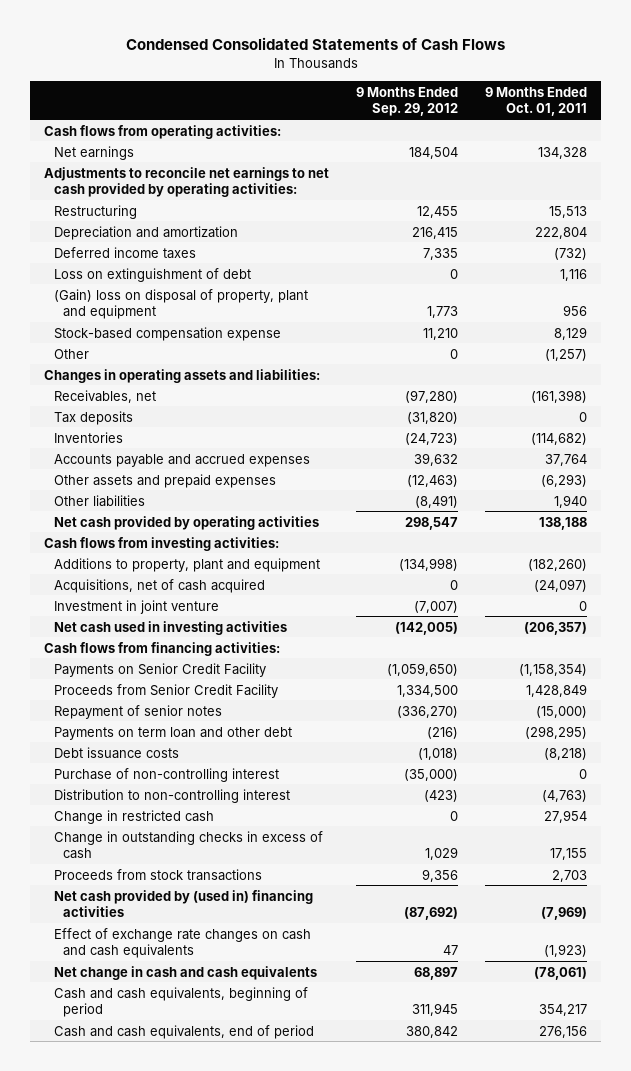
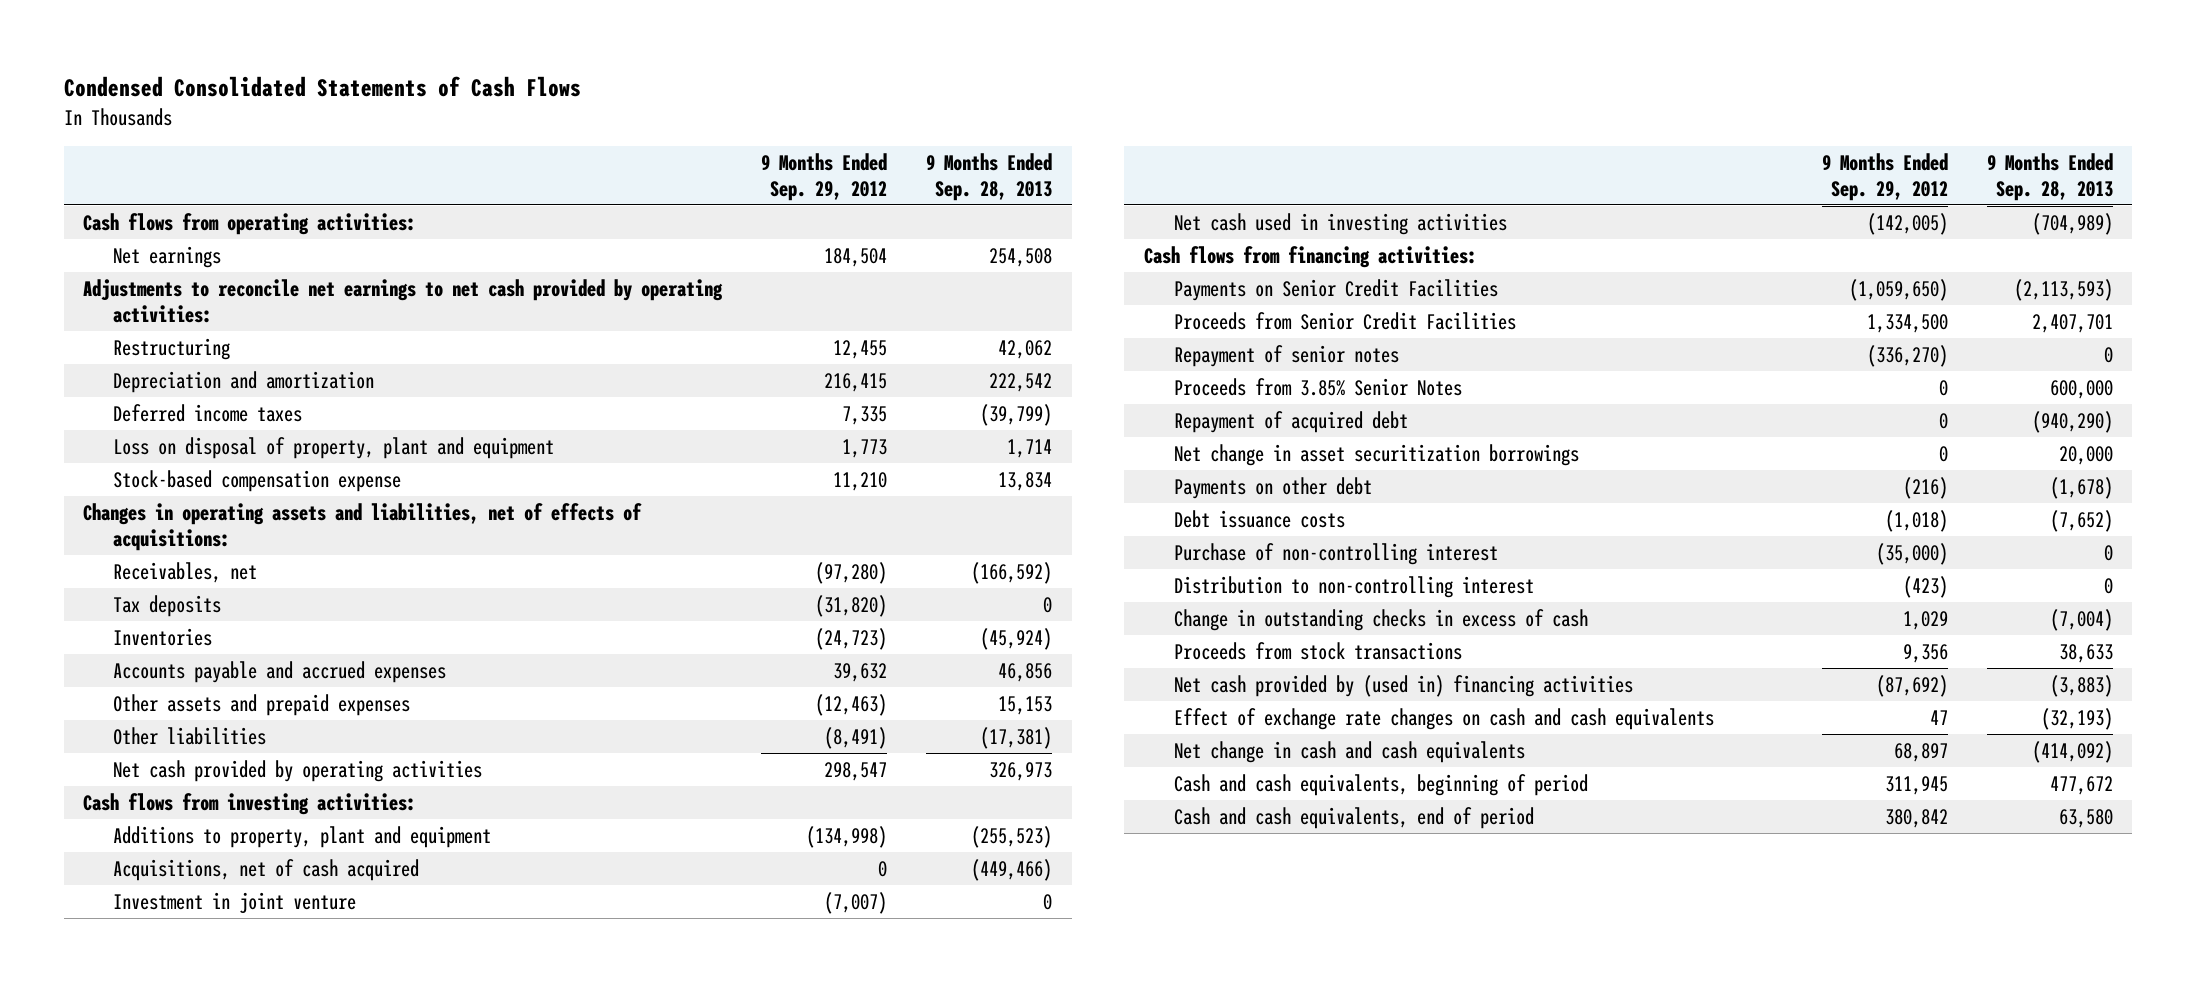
- | 9 Months Ended Sep. 29, 2012 | 9 Months Ended Oct. 01, 2011
+ | 9 Months Ended Sep. 29, 2012 | 9 Months Ended Sep. 28, 2013
- Loss on extinguishment of debt | 0 | 1,116
- (Gain) loss on disposal of property, plant and equipment | 1,773 | 956
+ Loss on disposal of property, plant and equipment | 1,773 | 1,714
- Other | 0 | (1,257)
- Changes in operating assets and liabilities:
+ Changes in operating assets and liabilities, net of effects of acquisitions:
- Payments on Senior Credit Facility | (1,059,650) | (1,158,354)
- Proceeds from Senior Credit Facility | 1,334,500 | 1,428,849
+ Payments on Senior Credit Facilities | (1,059,650) | (2,113,593)
+ Proceeds from Senior Credit Facilities | 1,334,500 | 2,407,701
- Payments on term loan and other debt | (216) | (298,295)
+ Proceeds from 3.85% Senior Notes | 0 | 600,000
+ Repayment of acquired debt | 0 | (940,290)
+ Net change in asset securitization borrowings | 0 | 20,000
+ Payments on other debt | (216) | (1,678)
- Change in restricted cash | 0 | 27,954

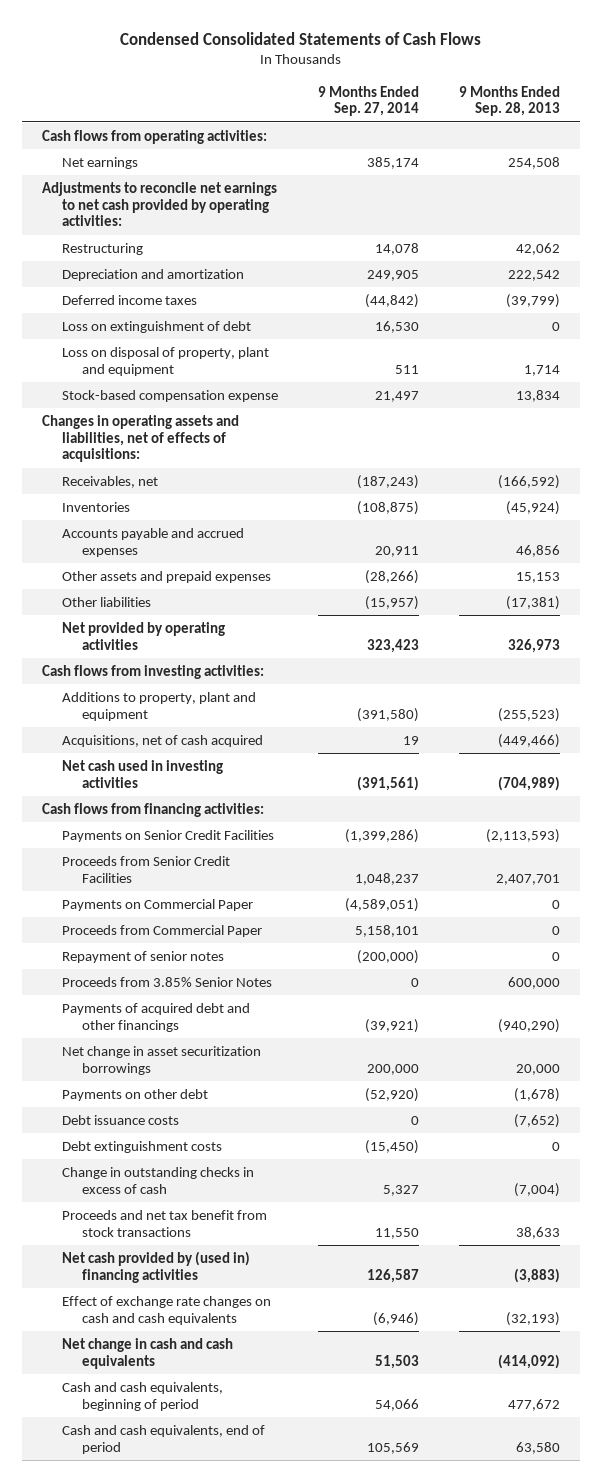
- | 9 Months Ended Sep. 29, 2012 | 9 Months Ended Sep. 28, 2013
+ | 9 Months Ended Sep. 27, 2014 | 9 Months Ended Sep. 28, 2013
+ Loss on extinguishment of debt | 16,530 | 0
- Tax deposits | (31,820) | 0
- Net cash provided by operating activities | 298,547 | 326,973
+ Net provided by operating activities | 323,423 | 326,973
- Investment in joint venture | (7,007) | 0
+ Payments on Commercial Paper | (4,589,051) | 0
+ Proceeds from Commercial Paper | 5,158,101 | 0
- Repayment of acquired debt | 0 | (940,290)
+ Payments of acquired debt and other financings | (39,921) | (940,290)
- Purchase of non-controlling interest | (35,000) | 0
- Distribution to non-controlling interest | (423) | 0
+ Debt extinguishment costs | (15,450) | 0
- Proceeds from stock transactions | 9,356 | 38,633
+ Proceeds and net tax benefit from stock transactions | 11,550 | 38,633

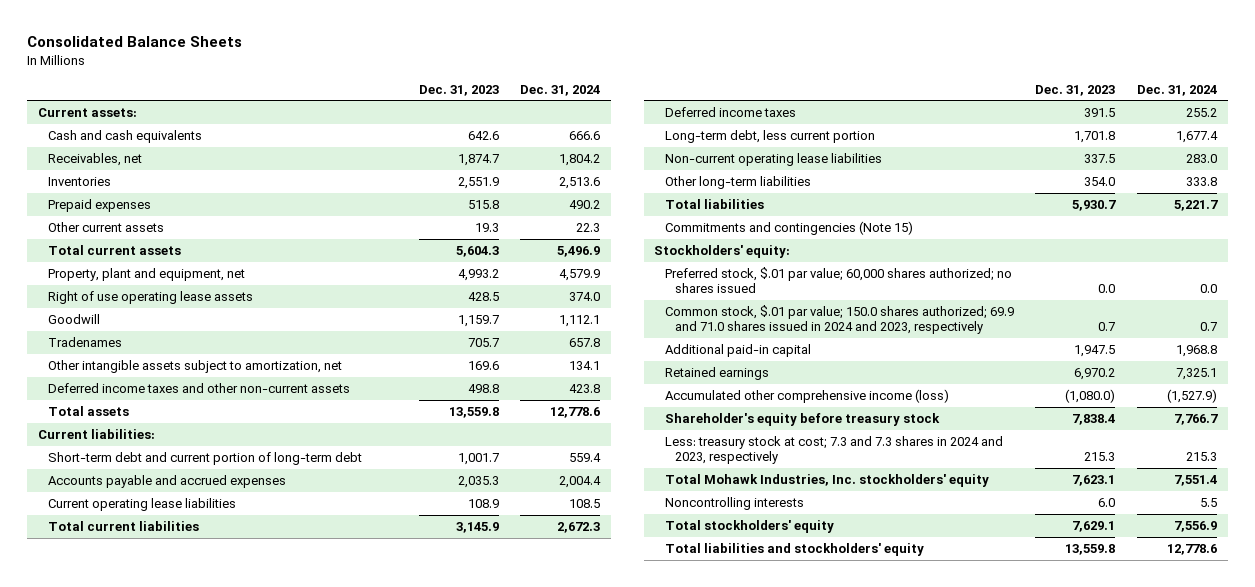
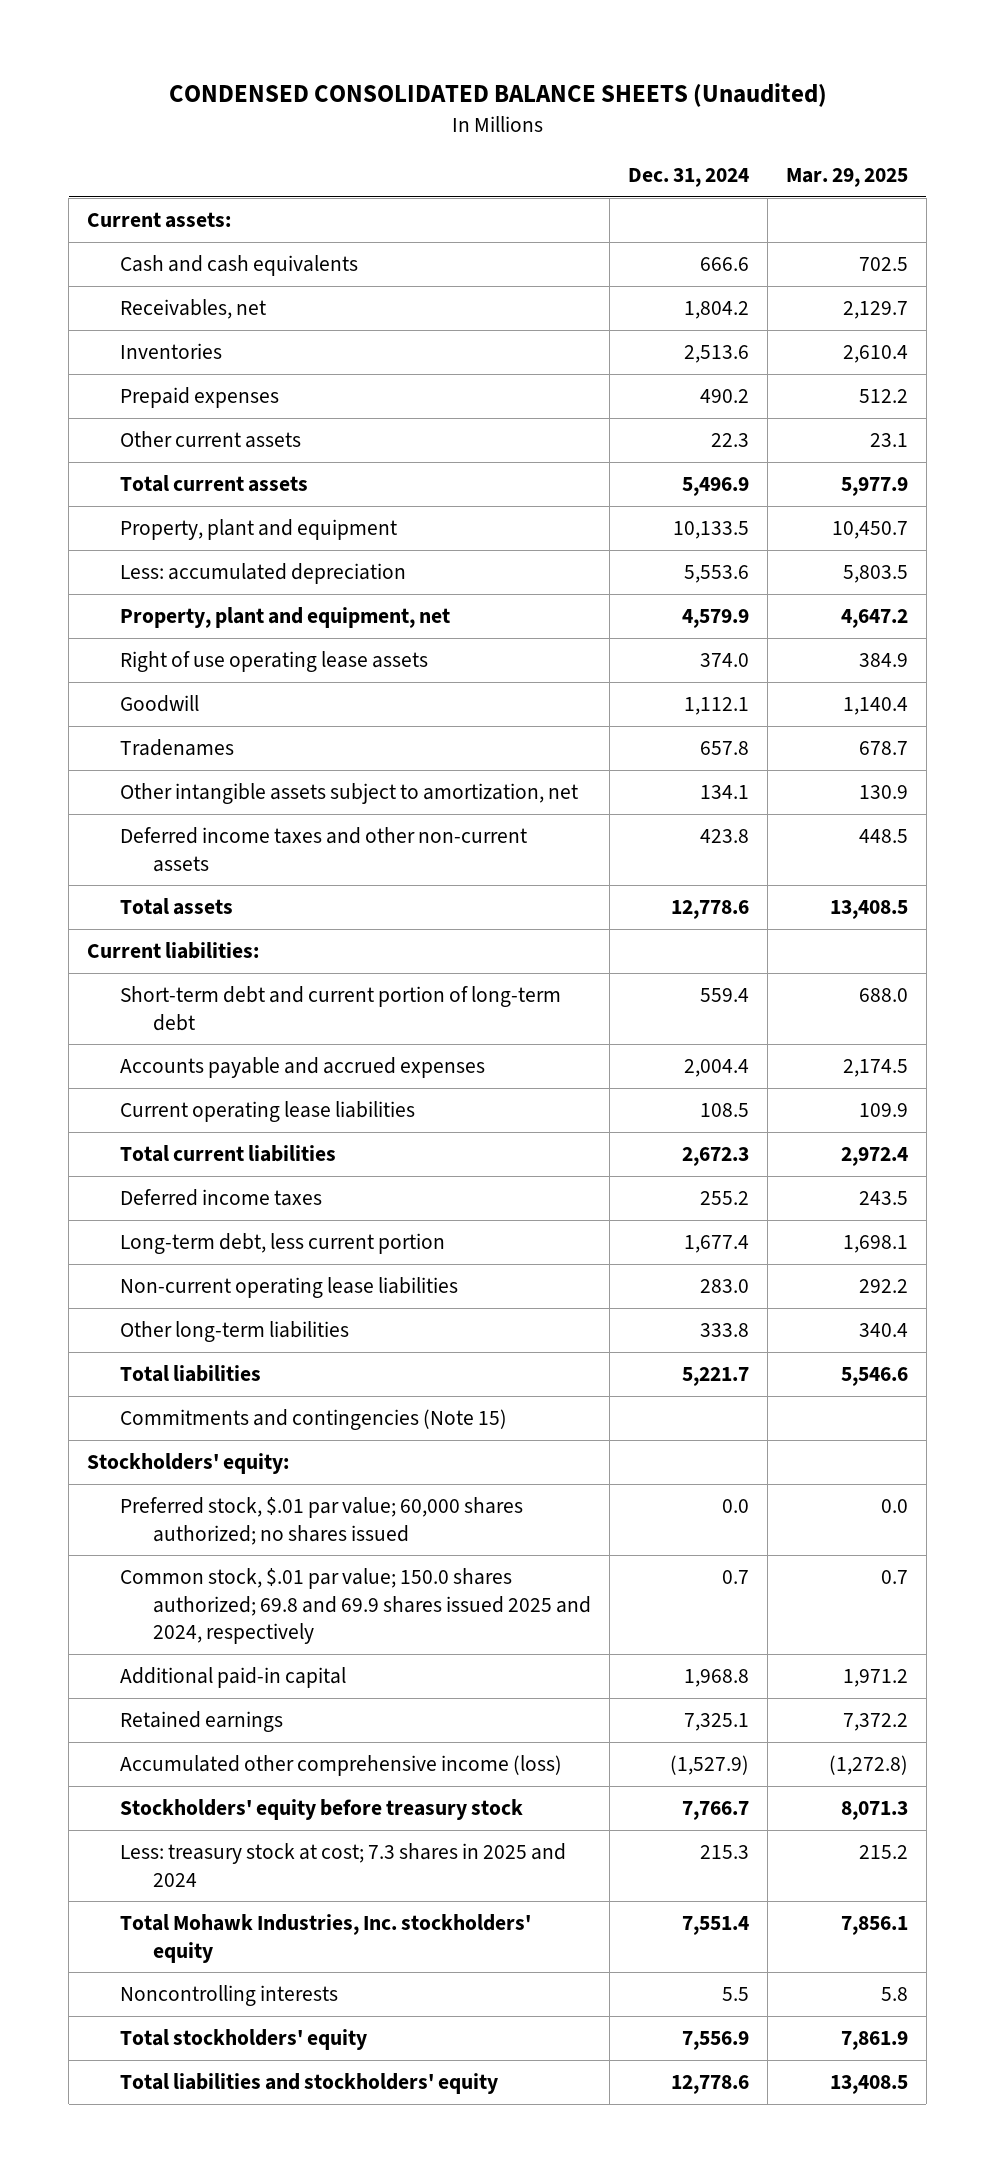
- Consolidated Balance Sheets
+ CONDENSED CONSOLIDATED BALANCE SHEETS (Unaudited)
- | Dec. 31, 2023 | Dec. 31, 2024
+ | Dec. 31, 2024 | Mar. 29, 2025
+ Property, plant and equipment | 10,133.5 | 10,450.7
+ Less: accumulated depreciation | 5,553.6 | 5,803.5
- Common stock, $.01 par value; 150.0 shares authorized; 69.9 and 71.0 shares issued in 2024 and 2023, respectively | 0.7 | 0.7
+ Common stock, $.01 par value; 150.0 shares authorized; 69.8 and 69.9 shares issued 2025 and 2024, respectively | 0.7 | 0.7
- Shareholder's equity before treasury stock | 7,838.4 | 7,766.7
- Less: treasury stock at cost; 7.3 and 7.3 shares in 2024 and 2023, respectively | 215.3 | 215.3
+ Stockholders' equity before treasury stock | 7,766.7 | 8,071.3
+ Less: treasury stock at cost; 7.3 shares in 2025 and 2024 | 215.3 | 215.2

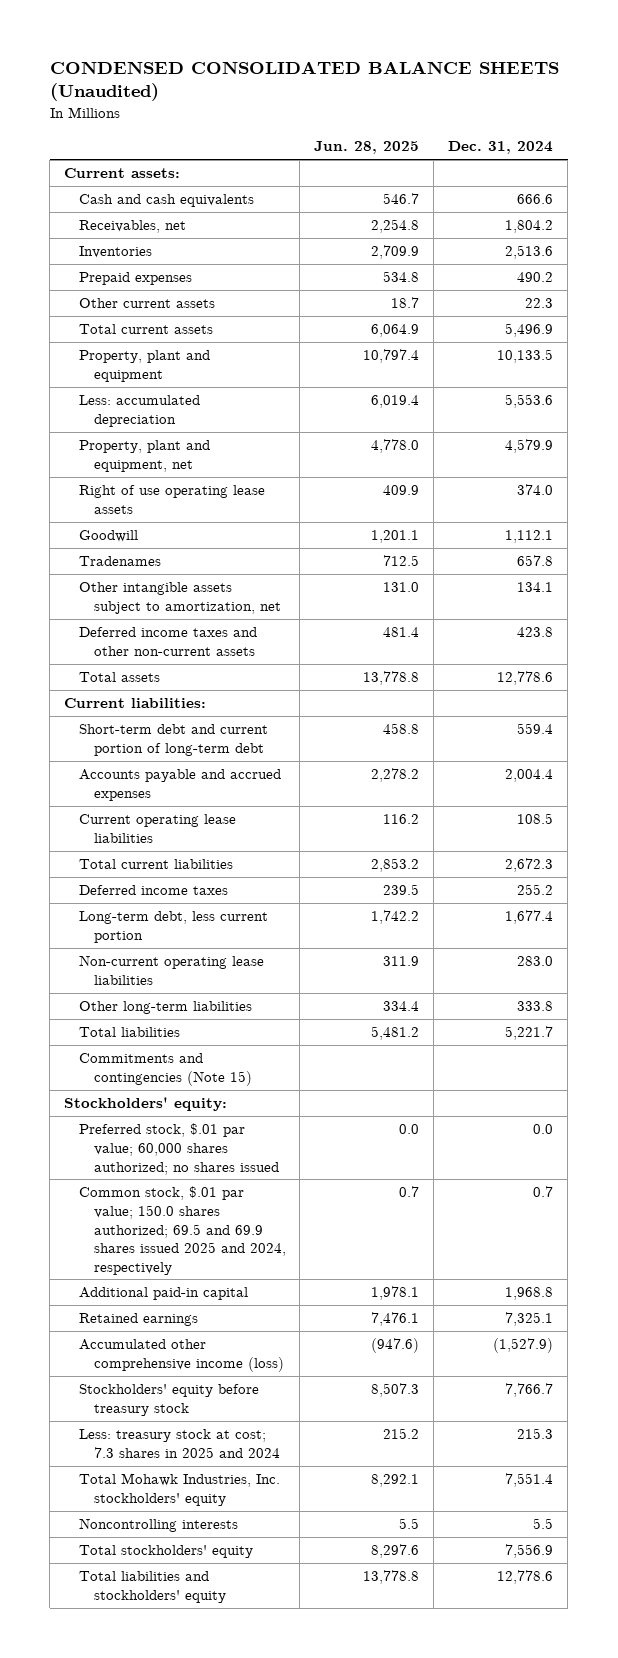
- | Dec. 31, 2024 | Mar. 29, 2025
+ | Jun. 28, 2025 | Dec. 31, 2024
- Common stock, $.01 par value; 150.0 shares authorized; 69.8 and 69.9 shares issued 2025 and 2024, respectively | 0.7 | 0.7
+ Common stock, $.01 par value; 150.0 shares authorized; 69.5 and 69.9 shares issued 2025 and 2024, respectively | 0.7 | 0.7

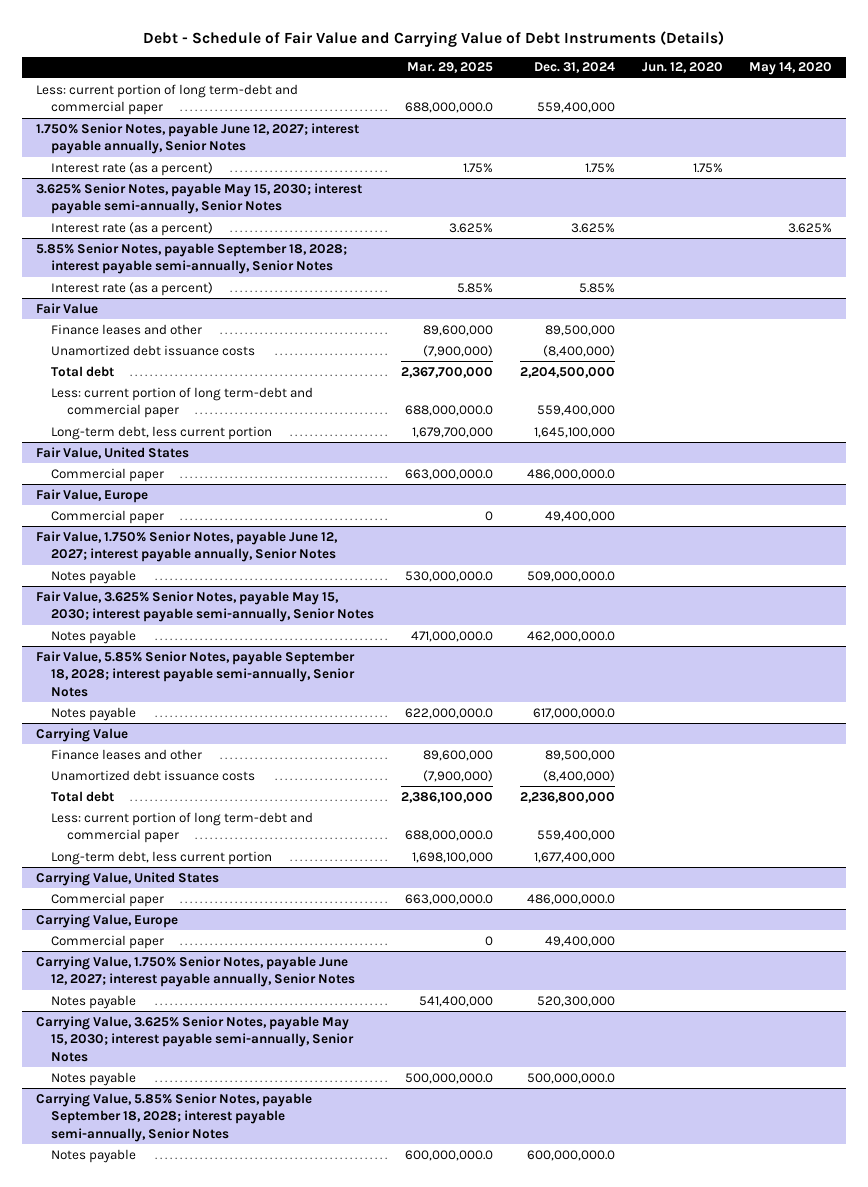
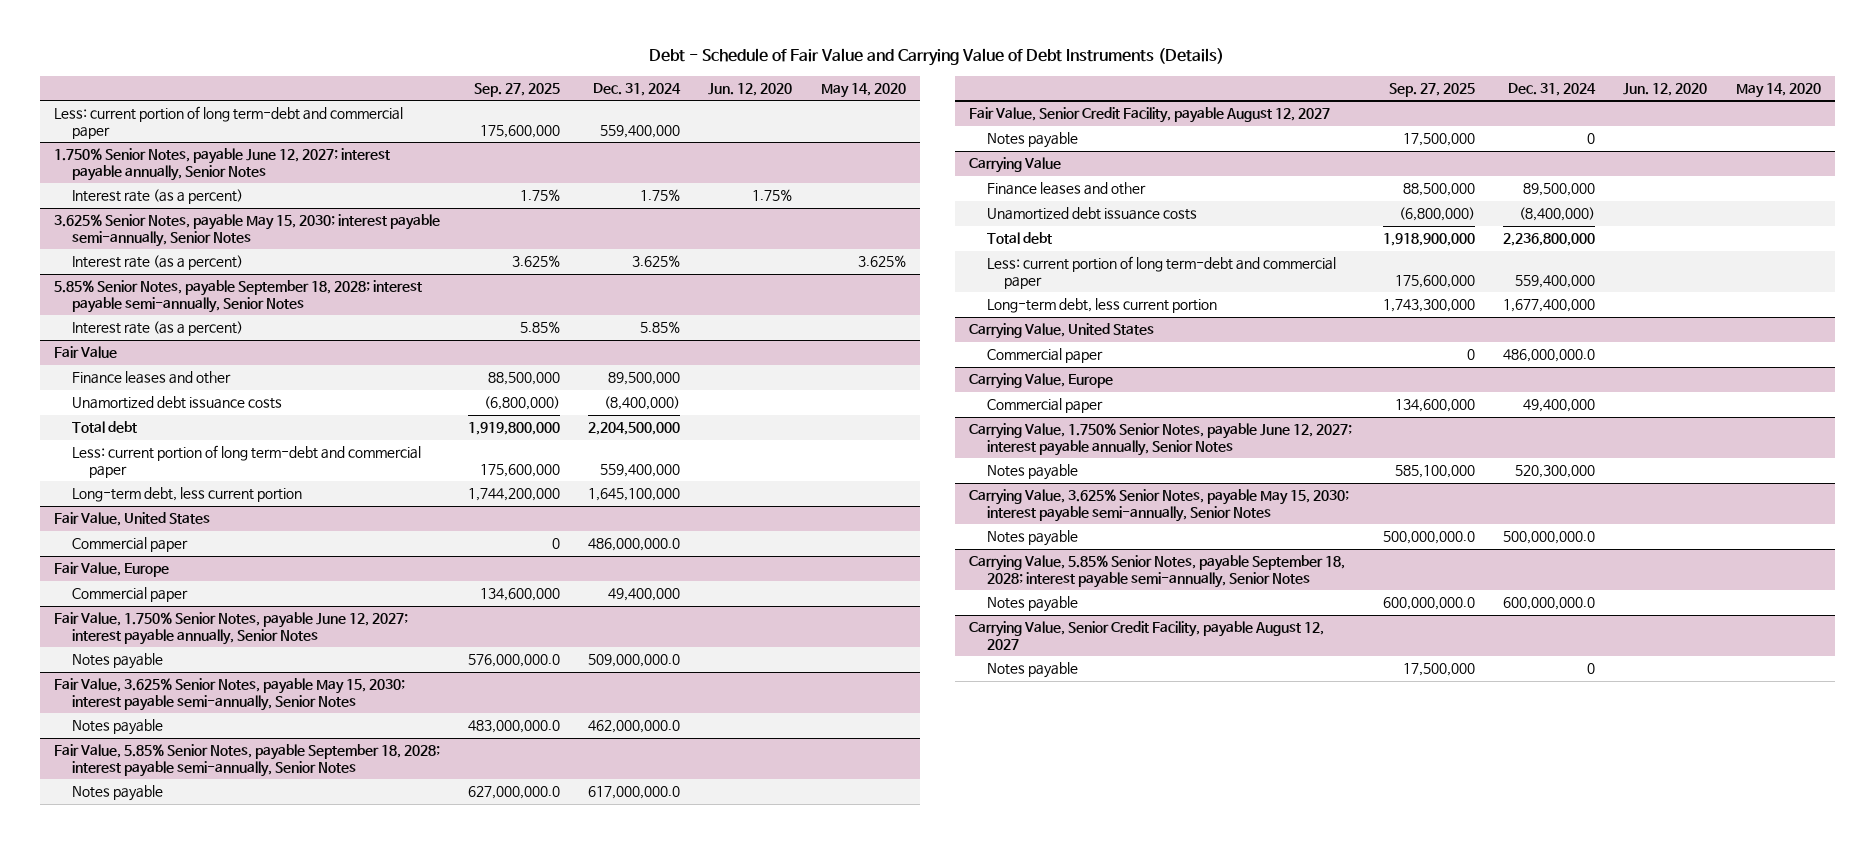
- | Mar. 29, 2025 | Dec. 31, 2024 | Jun. 12, 2020 | May 14, 2020
+ | Sep. 27, 2025 | Dec. 31, 2024 | Jun. 12, 2020 | May 14, 2020
+ Fair Value, Senior Credit Facility, payable August 12, 2027
+ Notes payable | 17,500,000 | 0 | |
+ Carrying Value, Senior Credit Facility, payable August 12, 2027
+ Notes payable | 17,500,000 | 0 | |

